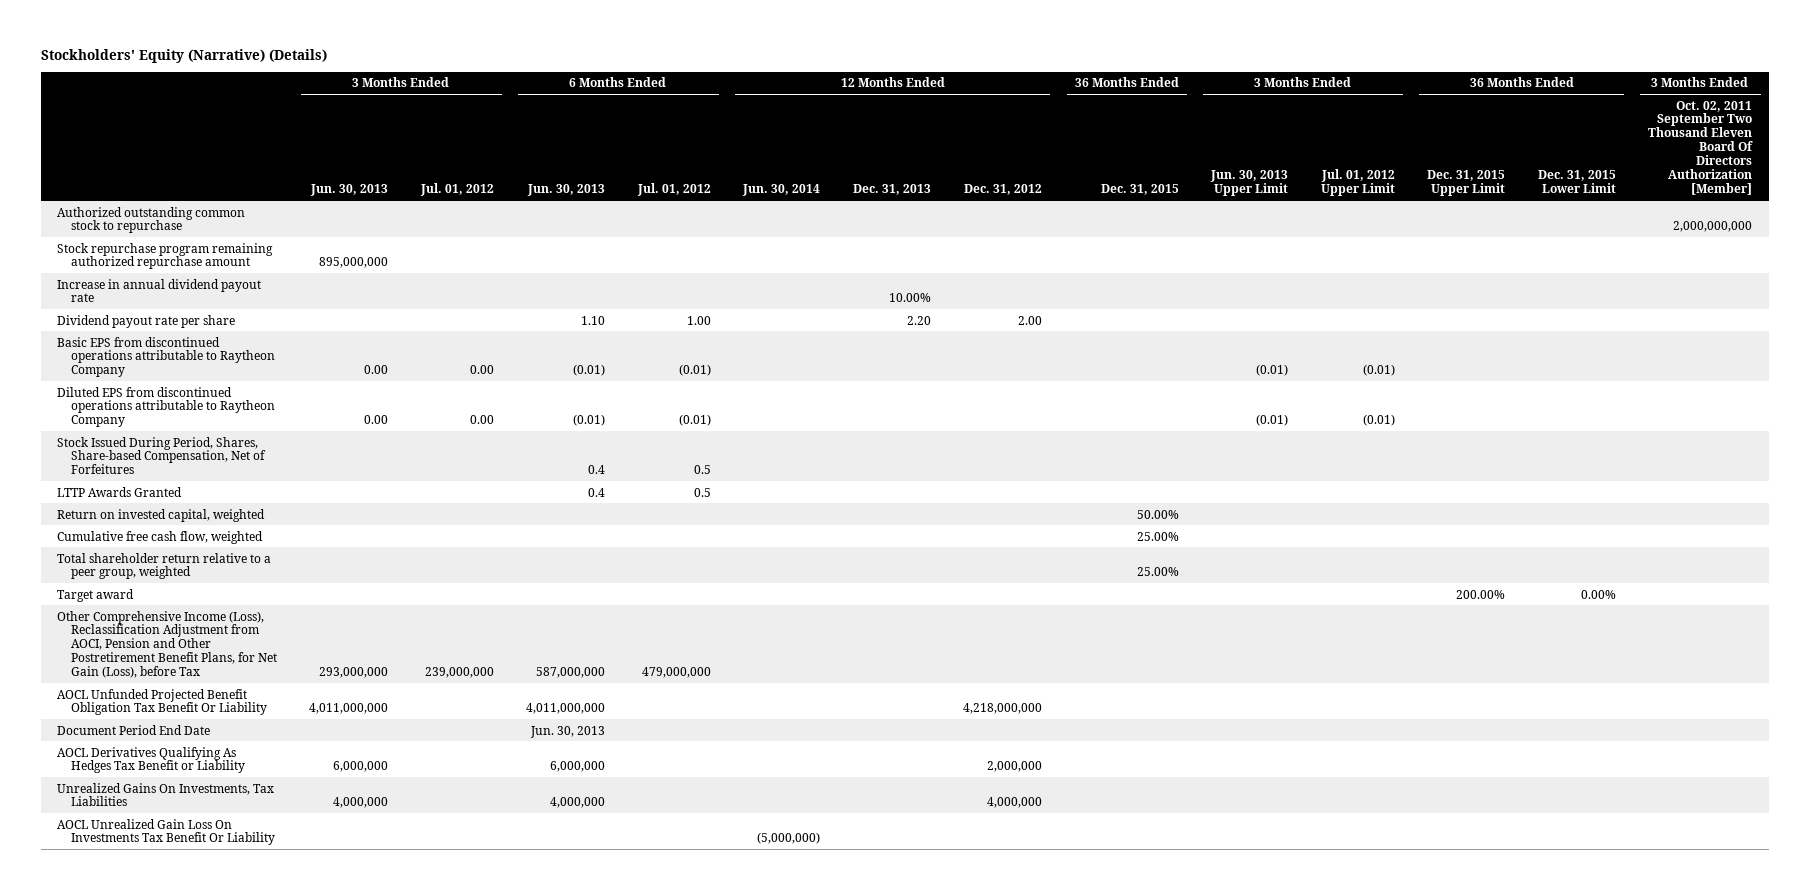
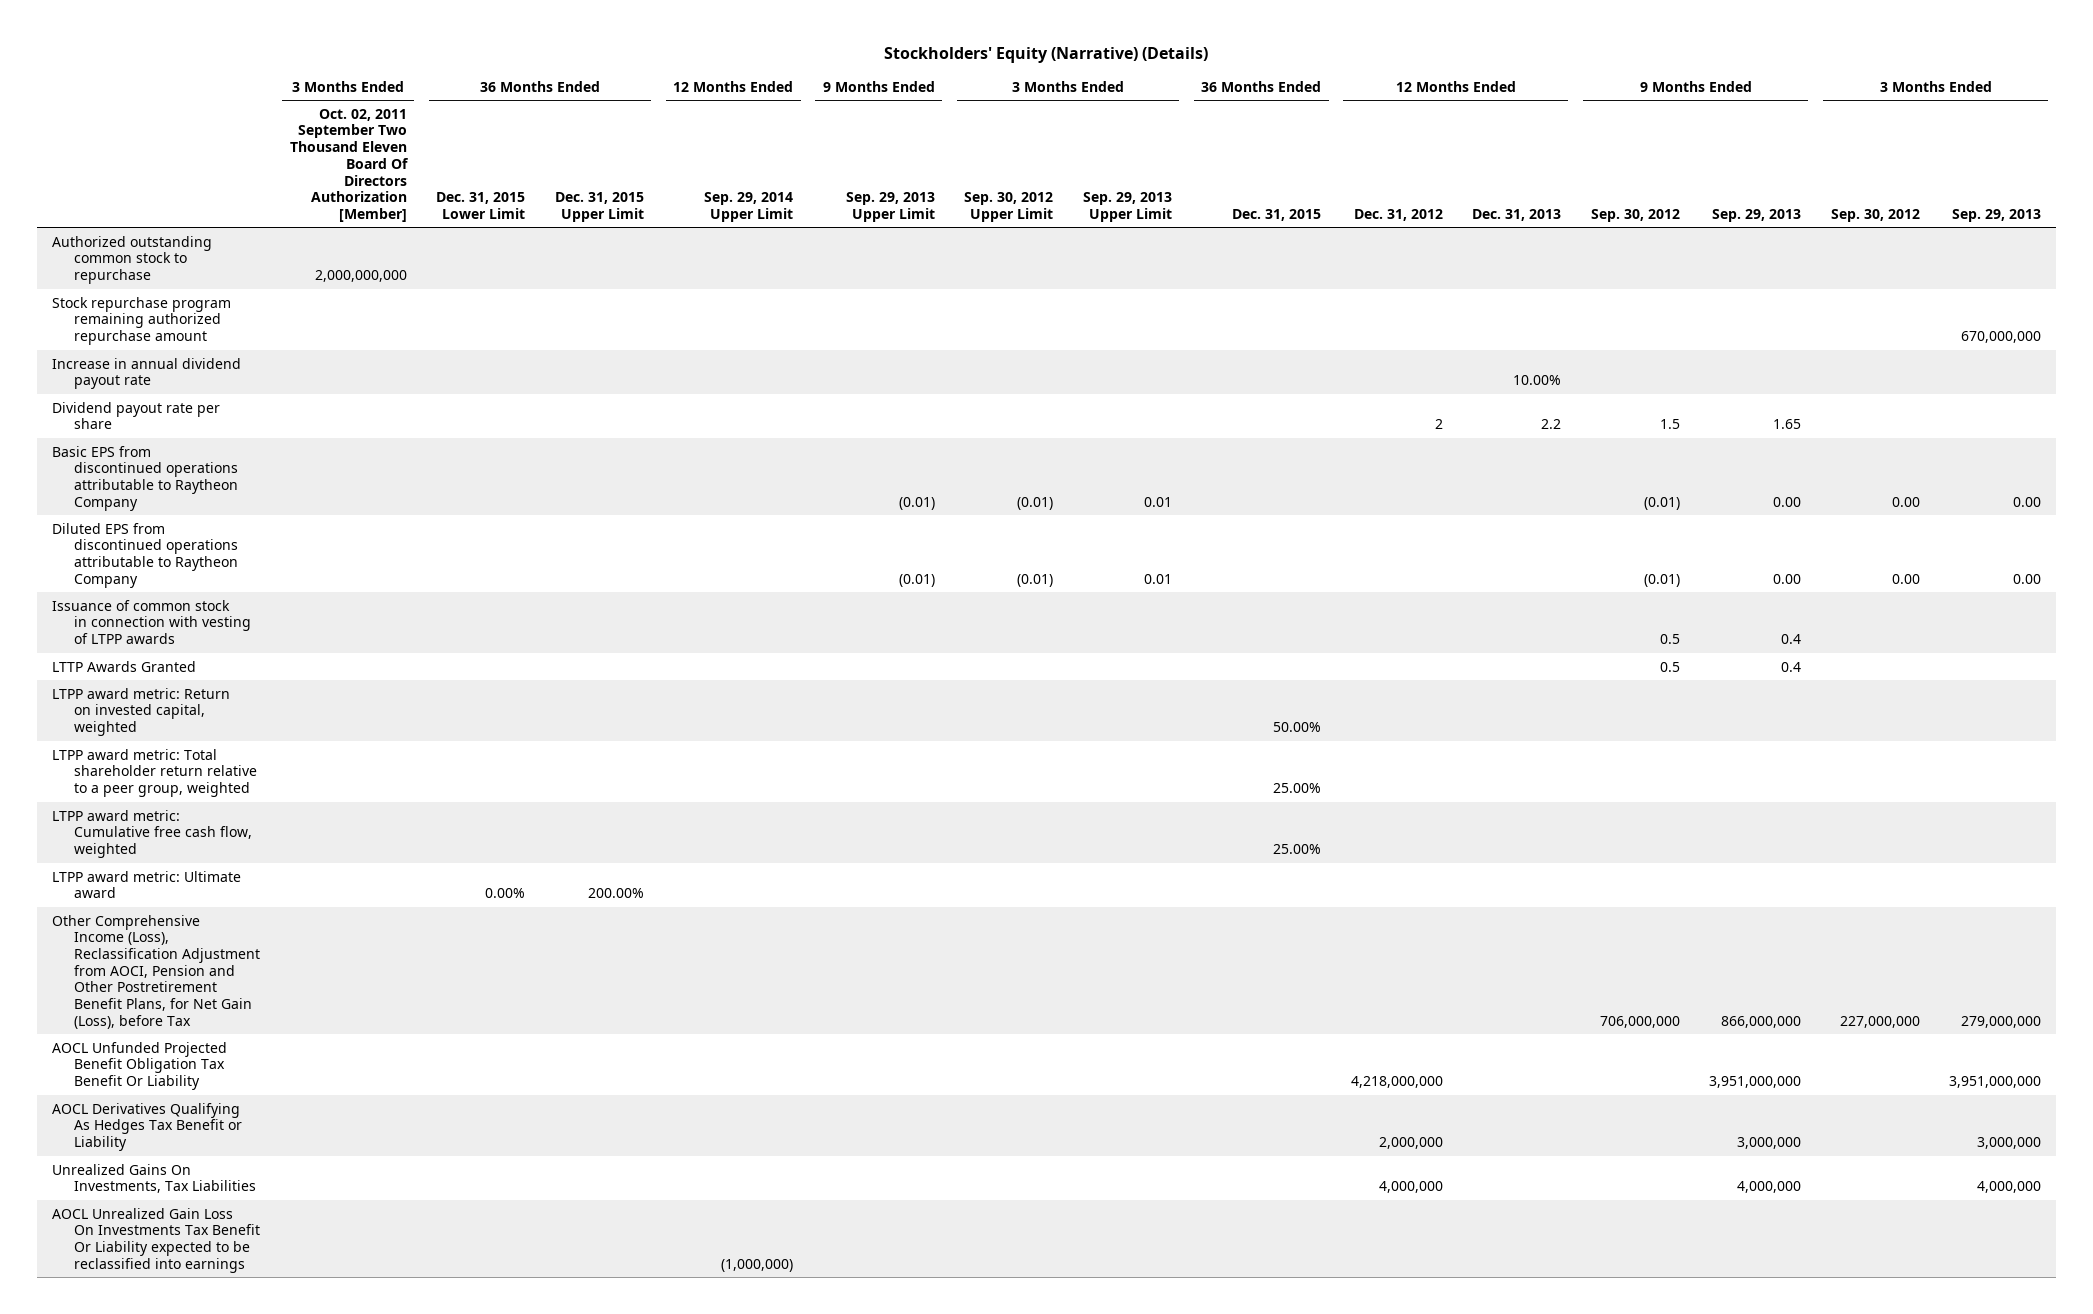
- | 3 Months Ended Jun. 30, 2013 | 3 Months Ended Jul. 01, 2012 | 6 Months Ended Jun. 30, 2013 | 6 Months Ended Jul. 01, 2012 | 12 Months Ended Jun. 30, 2014 | 12 Months Ended Dec. 31, 2013 | 12 Months Ended Dec. 31, 2012 | 36 Months Ended Dec. 31, 2015 | 3 Months Ended Jun. 30, 2013 Upper Limit | 3 Months Ended Jul. 01, 2012 Upper Limit | 36 Months Ended Dec. 31, 2015 Upper Limit | 36 Months Ended Dec. 31, 2015 Lower Limit | 3 Months Ended Oct. 02, 2011 September Two Thousand Eleven Board Of Directors Authorization [Member]
+ | 3 Months Ended Oct. 02, 2011 September Two Thousand Eleven Board Of Directors Authorization [Member] | 36 Months Ended Dec. 31, 2015 Lower Limit | 36 Months Ended Dec. 31, 2015 Upper Limit | 12 Months Ended Sep. 29, 2014 Upper Limit | 9 Months Ended Sep. 29, 2013 Upper Limit | 3 Months Ended Sep. 30, 2012 Upper Limit | 3 Months Ended Sep. 29, 2013 Upper Limit | 36 Months Ended Dec. 31, 2015 | 12 Months Ended Dec. 31, 2012 | 12 Months Ended Dec. 31, 2013 | 9 Months Ended Sep. 30, 2012 | 9 Months Ended Sep. 29, 2013 | 3 Months Ended Sep. 30, 2012 | 3 Months Ended Sep. 29, 2013
- Dividend payout rate per share | | | 1.10 | 1.00 | | 2.20 | 2.00 | | | | | |
+ Dividend payout rate per share | | | | | | | | | 2 | 2.2 | 1.5 | 1.65 | |
- Stock Issued During Period, Shares, Share-based Compensation, Net of Forfeitures | | | 0.4 | 0.5 | | | | | | | | |
+ Issuance of common stock in connection with vesting of LTPP awards | | | | | | | | | | | 0.5 | 0.4 | |
- Return on invested capital, weighted | | | | | | | | 50.00% | | | | |
- Cumulative free cash flow, weighted | | | | | | | | 25.00% | | | | |
- Total shareholder return relative to a peer group, weighted | | | | | | | | 25.00% | | | | |
- Target award | | | | | | | | | | | 200.00% | 0.00% |
+ LTPP award metric: Return on invested capital, weighted | | | | | | | | 50.00% | | | | | |
+ LTPP award metric: Total shareholder return relative to a peer group, weighted | | | | | | | | 25.00% | | | | | |
+ LTPP award metric: Cumulative free cash flow, weighted | | | | | | | | 25.00% | | | | | |
+ LTPP award metric: Ultimate award | | 0.00% | 200.00% | | | | | | | | | | |
- Document Period End Date | | | Jun. 30, 2013 | | | | | | | | | |
- AOCL Unrealized Gain Loss On Investments Tax Benefit Or Liability | | | | | (5,000,000) | | | | | | | |
+ AOCL Unrealized Gain Loss On Investments Tax Benefit Or Liability expected to be reclassified into earnings | | | | (1,000,000) | | | | | | | | | |

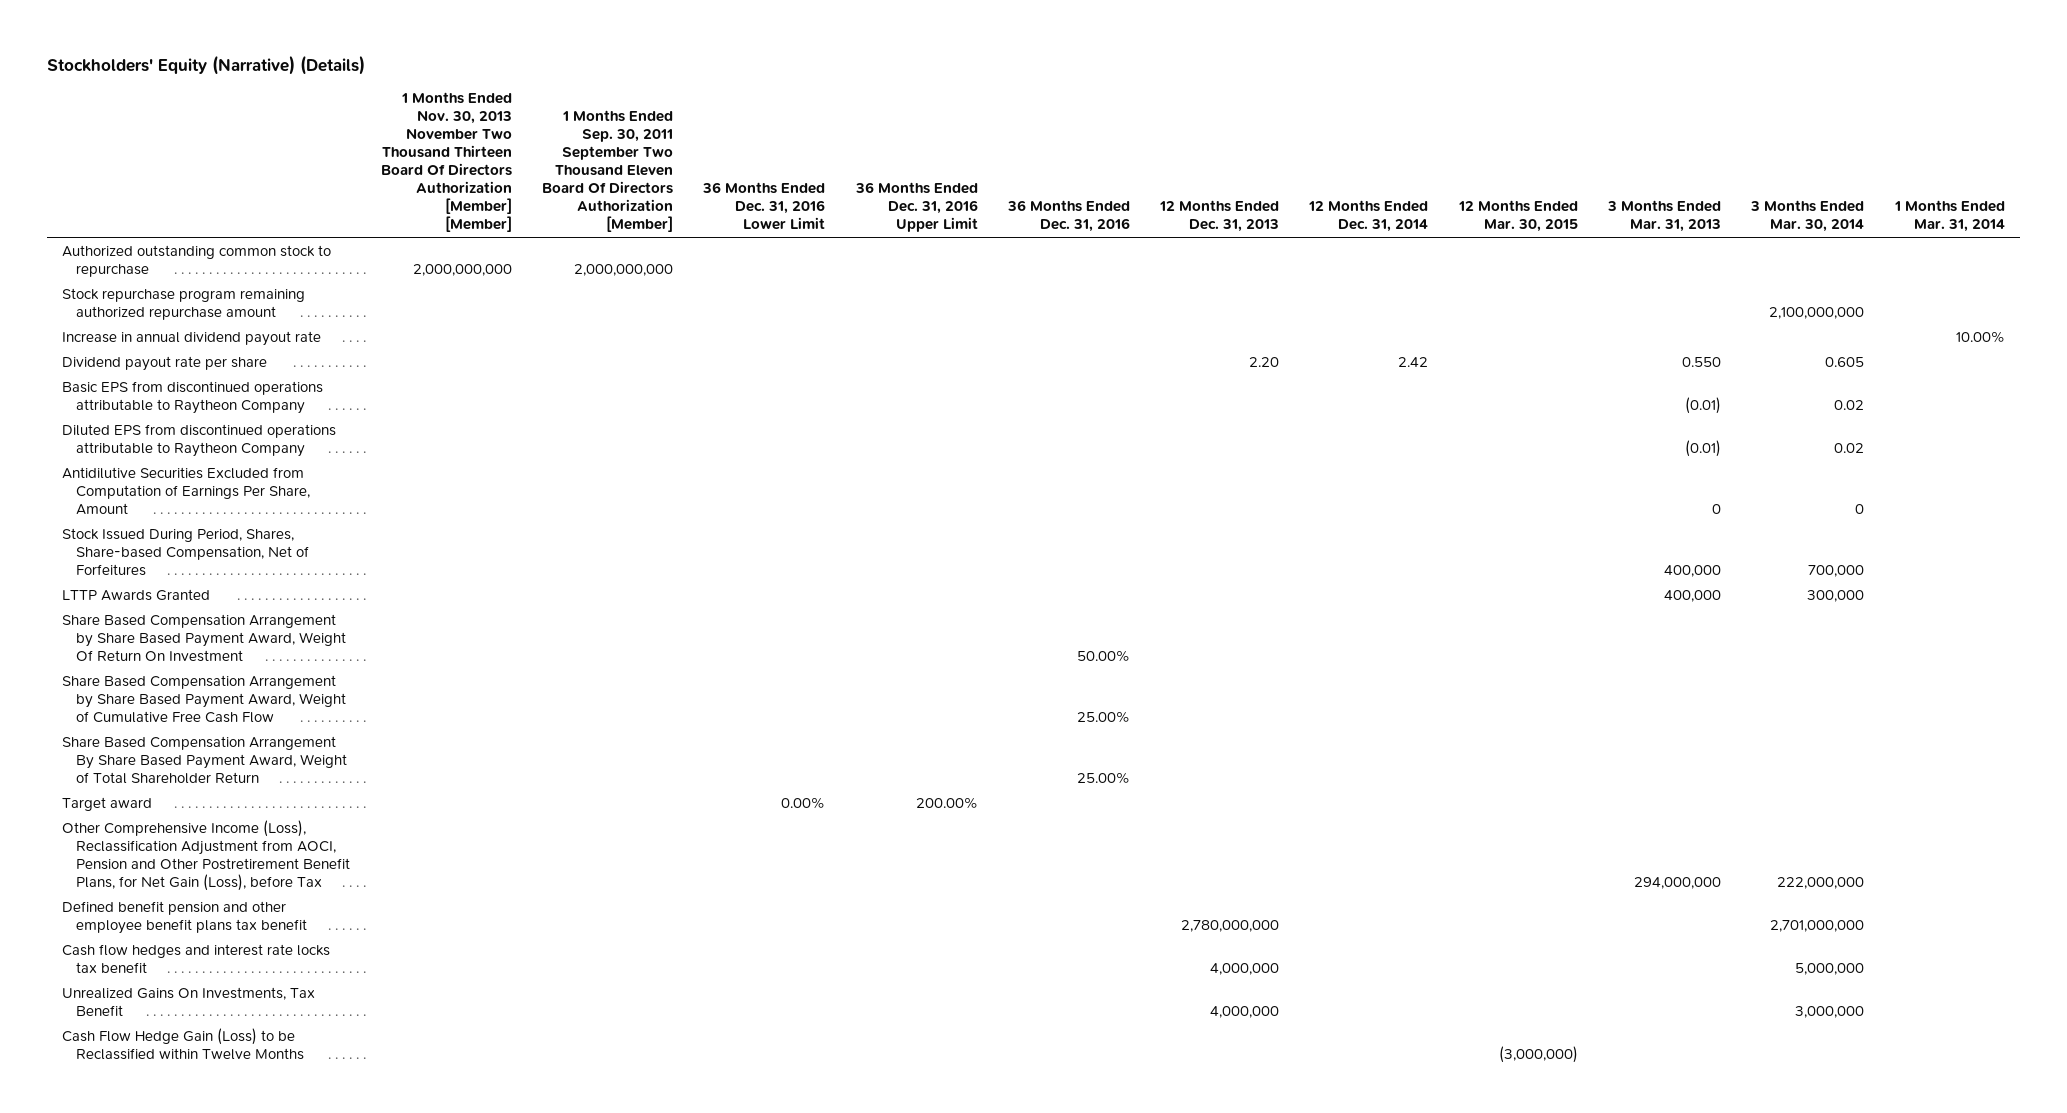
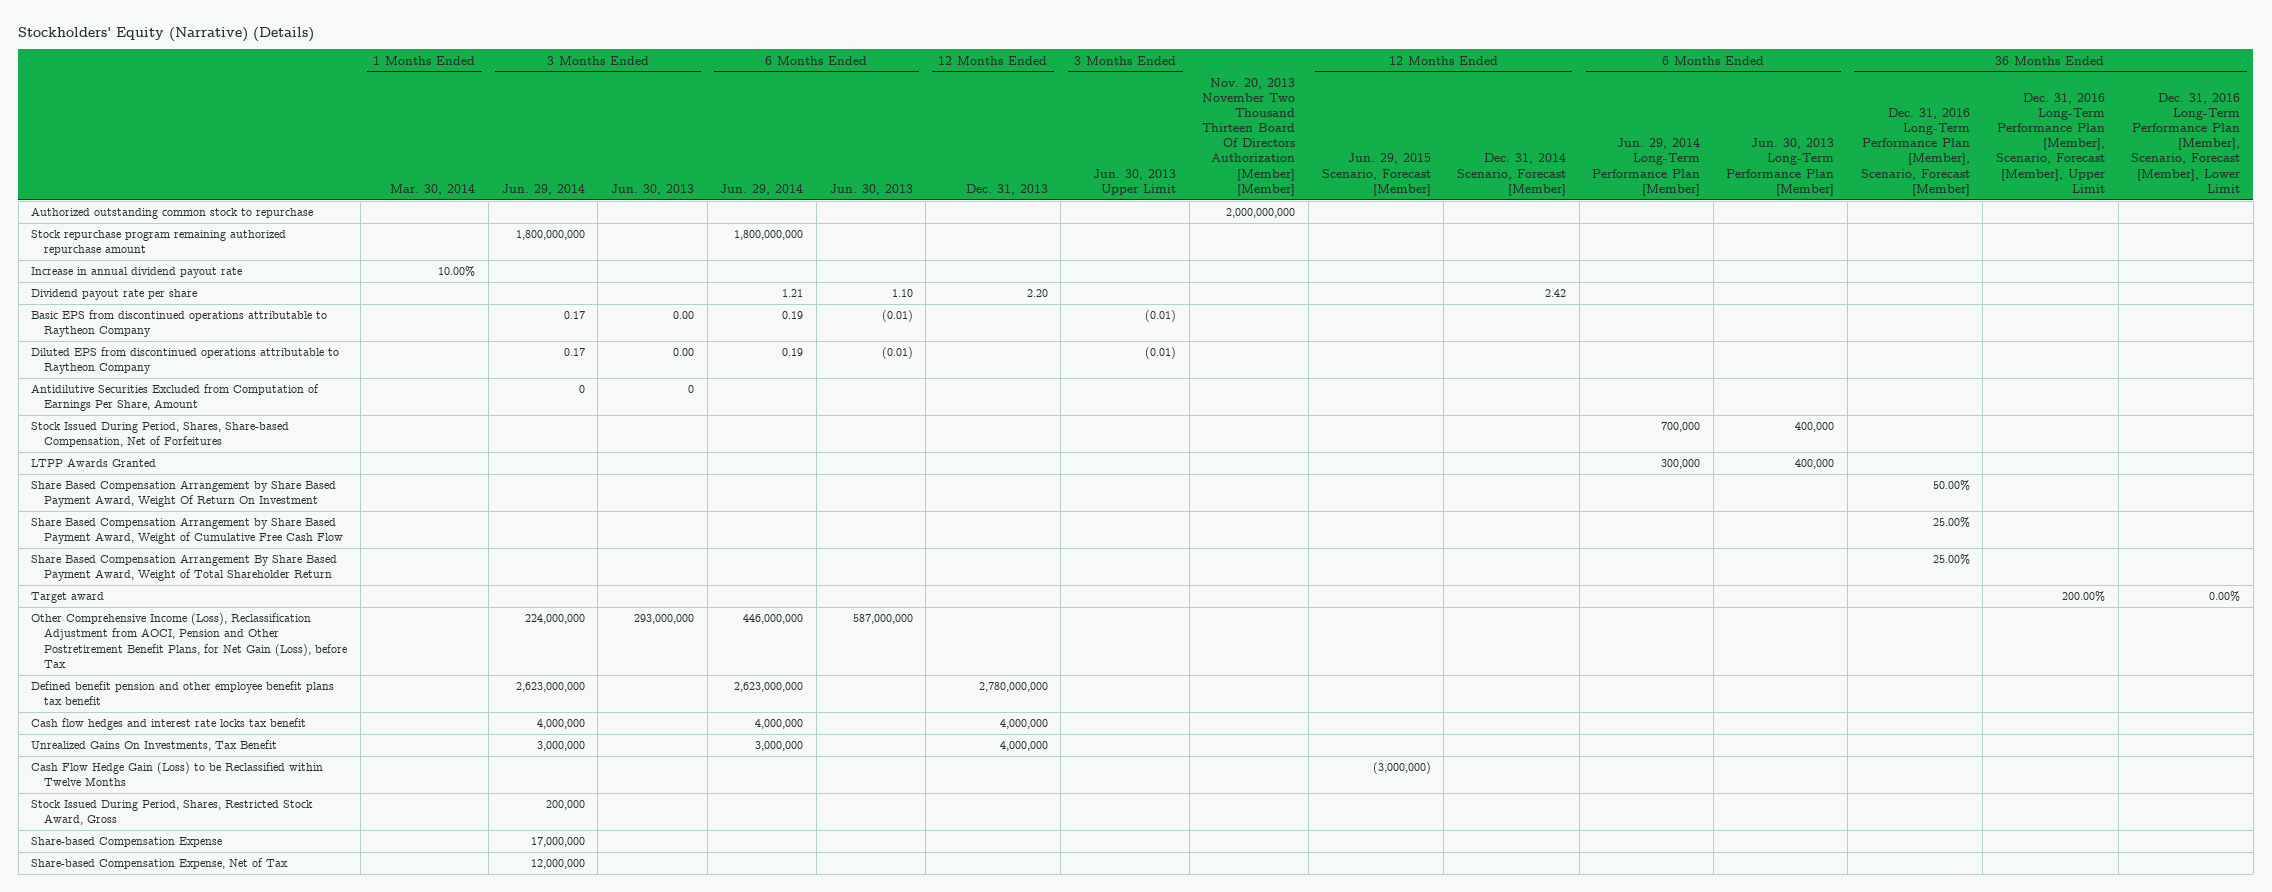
- | 1 Months Ended Nov. 30, 2013 November Two Thousand Thirteen Board Of Directors Authorization [Member] [Member] | 1 Months Ended Sep. 30, 2011 September Two Thousand Eleven Board Of Directors Authorization [Member] | 36 Months Ended Dec. 31, 2016 Lower Limit | 36 Months Ended Dec. 31, 2016 Upper Limit | 36 Months Ended Dec. 31, 2016 | 12 Months Ended Dec. 31, 2013 | 12 Months Ended Dec. 31, 2014 | 12 Months Ended Mar. 30, 2015 | 3 Months Ended Mar. 31, 2013 | 3 Months Ended Mar. 30, 2014 | 1 Months Ended Mar. 31, 2014
+ | 1 Months Ended Mar. 30, 2014 | 3 Months Ended Jun. 29, 2014 | 3 Months Ended Jun. 30, 2013 | 6 Months Ended Jun. 29, 2014 | 6 Months Ended Jun. 30, 2013 | 12 Months Ended Dec. 31, 2013 | 3 Months Ended Jun. 30, 2013 Upper Limit | Nov. 20, 2013 November Two Thousand Thirteen Board Of Directors Authorization [Member] [Member] | 12 Months Ended Jun. 29, 2015 Scenario, Forecast [Member] | 12 Months Ended Dec. 31, 2014 Scenario, Forecast [Member] | 6 Months Ended Jun. 29, 2014 Long-Term Performance Plan [Member] | 6 Months Ended Jun. 30, 2013 Long-Term Performance Plan [Member] | 36 Months Ended Dec. 31, 2016 Long-Term Performance Plan [Member], Scenario, Forecast [Member] | 36 Months Ended Dec. 31, 2016 Long-Term Performance Plan [Member], Scenario, Forecast [Member], Upper Limit | 36 Months Ended Dec. 31, 2016 Long-Term Performance Plan [Member], Scenario, Forecast [Member], Lower Limit
- LTTP Awards Granted | | | | | | | | | 400,000 | 300,000 |
+ LTPP Awards Granted | | | | | | | | | | | 300,000 | 400,000 | | |
+ Stock Issued During Period, Shares, Restricted Stock Award, Gross | | 200,000 | | | | | | | | | | | | |
+ Share-based Compensation Expense | | 17,000,000 | | | | | | | | | | | | |
+ Share-based Compensation Expense, Net of Tax | | 12,000,000 | | | | | | | | | | | | |

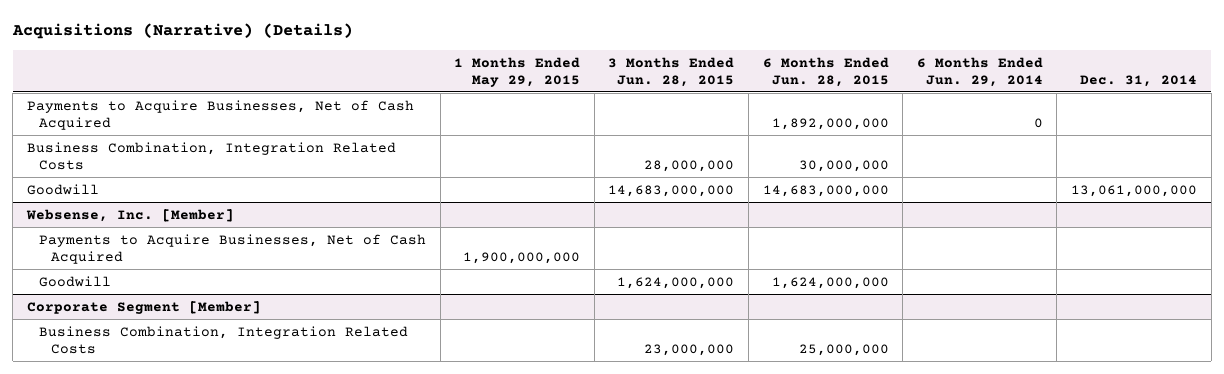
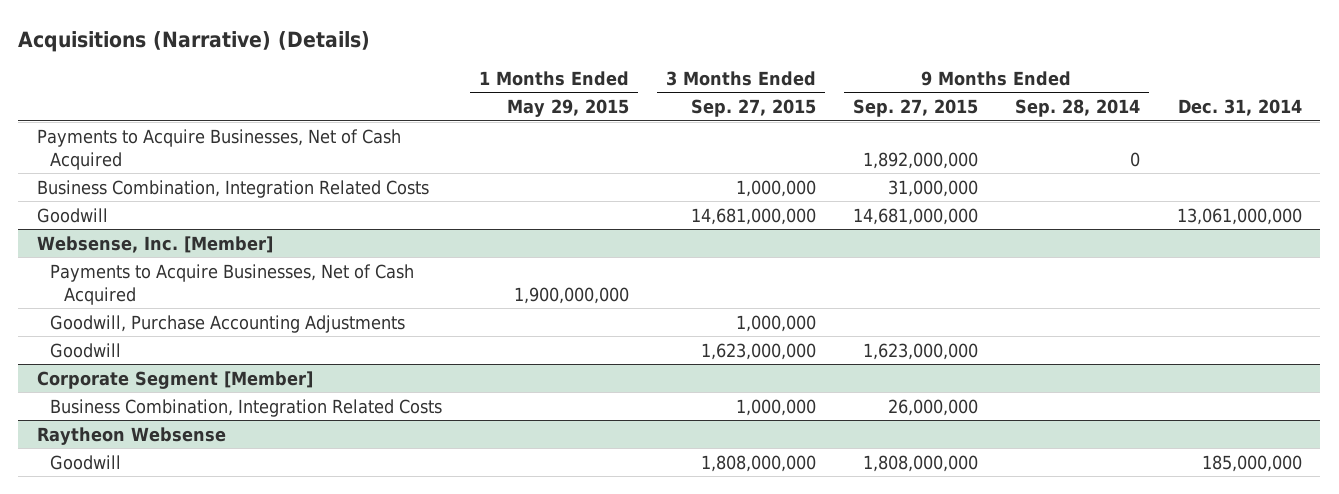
- | 1 Months Ended May 29, 2015 | 3 Months Ended Jun. 28, 2015 | 6 Months Ended Jun. 28, 2015 | 6 Months Ended Jun. 29, 2014 | Dec. 31, 2014
+ | 1 Months Ended May 29, 2015 | 3 Months Ended Sep. 27, 2015 | 9 Months Ended Sep. 27, 2015 | 9 Months Ended Sep. 28, 2014 | Dec. 31, 2014
@ Websense, Inc. [Member]
+ Goodwill, Purchase Accounting Adjustments | | 1,000,000 | | |
+ Raytheon Websense
+ Goodwill | | 1,808,000,000 | 1,808,000,000 | | 185,000,000

